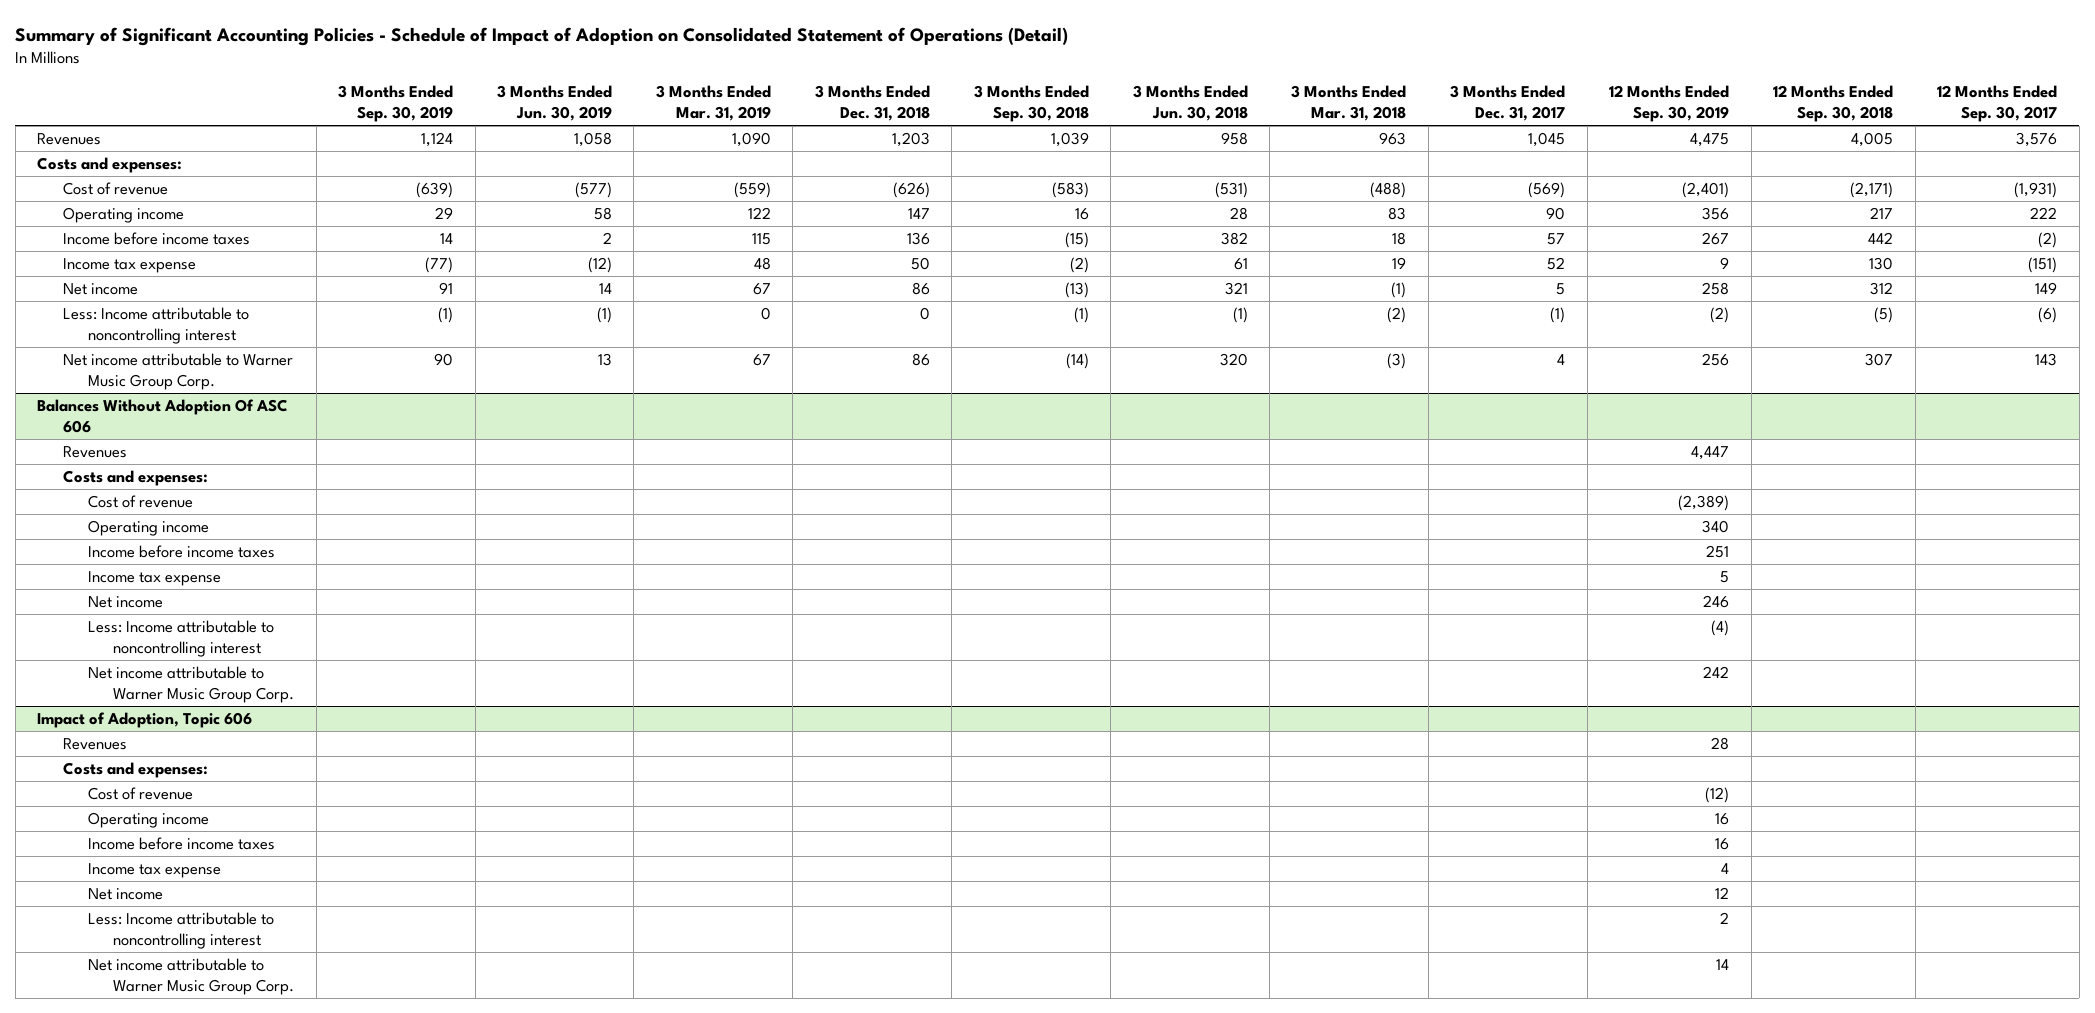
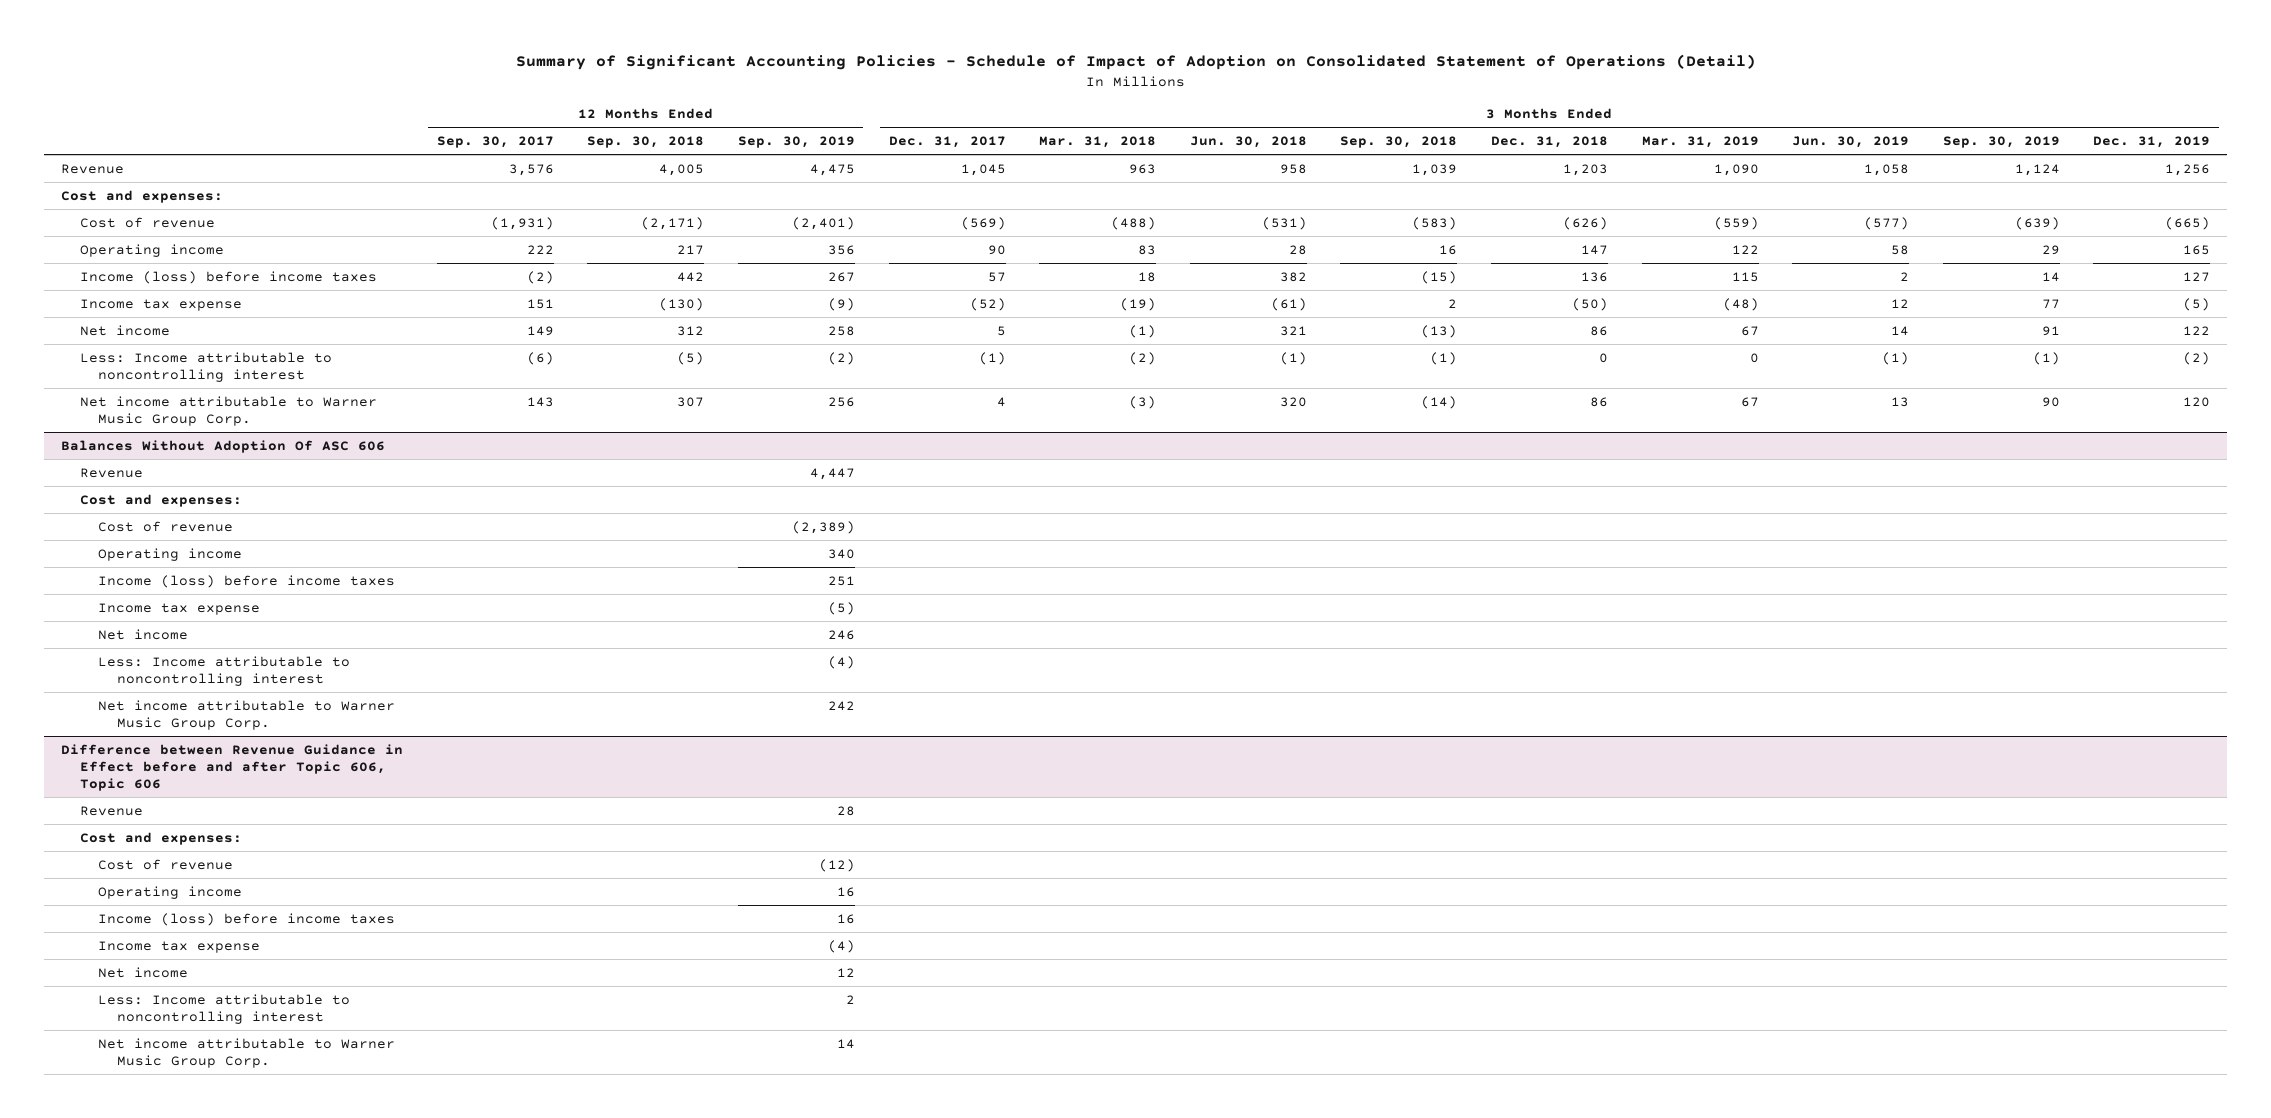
- | 3 Months Ended Sep. 30, 2019 | 3 Months Ended Jun. 30, 2019 | 3 Months Ended Mar. 31, 2019 | 3 Months Ended Dec. 31, 2018 | 3 Months Ended Sep. 30, 2018 | 3 Months Ended Jun. 30, 2018 | 3 Months Ended Mar. 31, 2018 | 3 Months Ended Dec. 31, 2017 | 12 Months Ended Sep. 30, 2019 | 12 Months Ended Sep. 30, 2018 | 12 Months Ended Sep. 30, 2017
+ | 12 Months Ended Sep. 30, 2017 | 12 Months Ended Sep. 30, 2018 | 12 Months Ended Sep. 30, 2019 | 3 Months Ended Dec. 31, 2017 | 3 Months Ended Mar. 31, 2018 | 3 Months Ended Jun. 30, 2018 | 3 Months Ended Sep. 30, 2018 | 3 Months Ended Dec. 31, 2018 | 3 Months Ended Mar. 31, 2019 | 3 Months Ended Jun. 30, 2019 | 3 Months Ended Sep. 30, 2019 | 3 Months Ended Dec. 31, 2019
- Revenues | 1,124 | 1,058 | 1,090 | 1,203 | 1,039 | 958 | 963 | 1,045 | 4,475 | 4,005 | 3,576
- Costs and expenses:
+ Revenue | 3,576 | 4,005 | 4,475 | 1,045 | 963 | 958 | 1,039 | 1,203 | 1,090 | 1,058 | 1,124 | 1,256
+ Cost and expenses:
- Income before income taxes | 14 | 2 | 115 | 136 | (15) | 382 | 18 | 57 | 267 | 442 | (2)
- Income tax expense | (77) | (12) | 48 | 50 | (2) | 61 | 19 | 52 | 9 | 130 | (151)
+ Income (loss) before income taxes | (2) | 442 | 267 | 57 | 18 | 382 | (15) | 136 | 115 | 2 | 14 | 127
+ Income tax expense | 151 | (130) | (9) | (52) | (19) | (61) | 2 | (50) | (48) | 12 | 77 | (5)
@ Balances Without Adoption Of ASC 606
- Revenues | | | | | | | | | 4,447 | |
- Costs and expenses:
+ Revenue | | | 4,447 | | | | | | | | |
+ Cost and expenses:
- Income before income taxes | | | | | | | | | 251 | |
- Income tax expense | | | | | | | | | 5 | |
+ Income (loss) before income taxes | | | 251 | | | | | | | | |
+ Income tax expense | | | (5) | | | | | | | | |
- Impact of Adoption, Topic 606
- Revenues | | | | | | | | | 28 | |
- Costs and expenses:
+ Difference between Revenue Guidance in Effect before and after Topic 606, Topic 606
+ Revenue | | | 28 | | | | | | | | |
+ Cost and expenses:
- Income before income taxes | | | | | | | | | 16 | |
- Income tax expense | | | | | | | | | 4 | |
+ Income (loss) before income taxes | | | 16 | | | | | | | | |
+ Income tax expense | | | (4) | | | | | | | | |

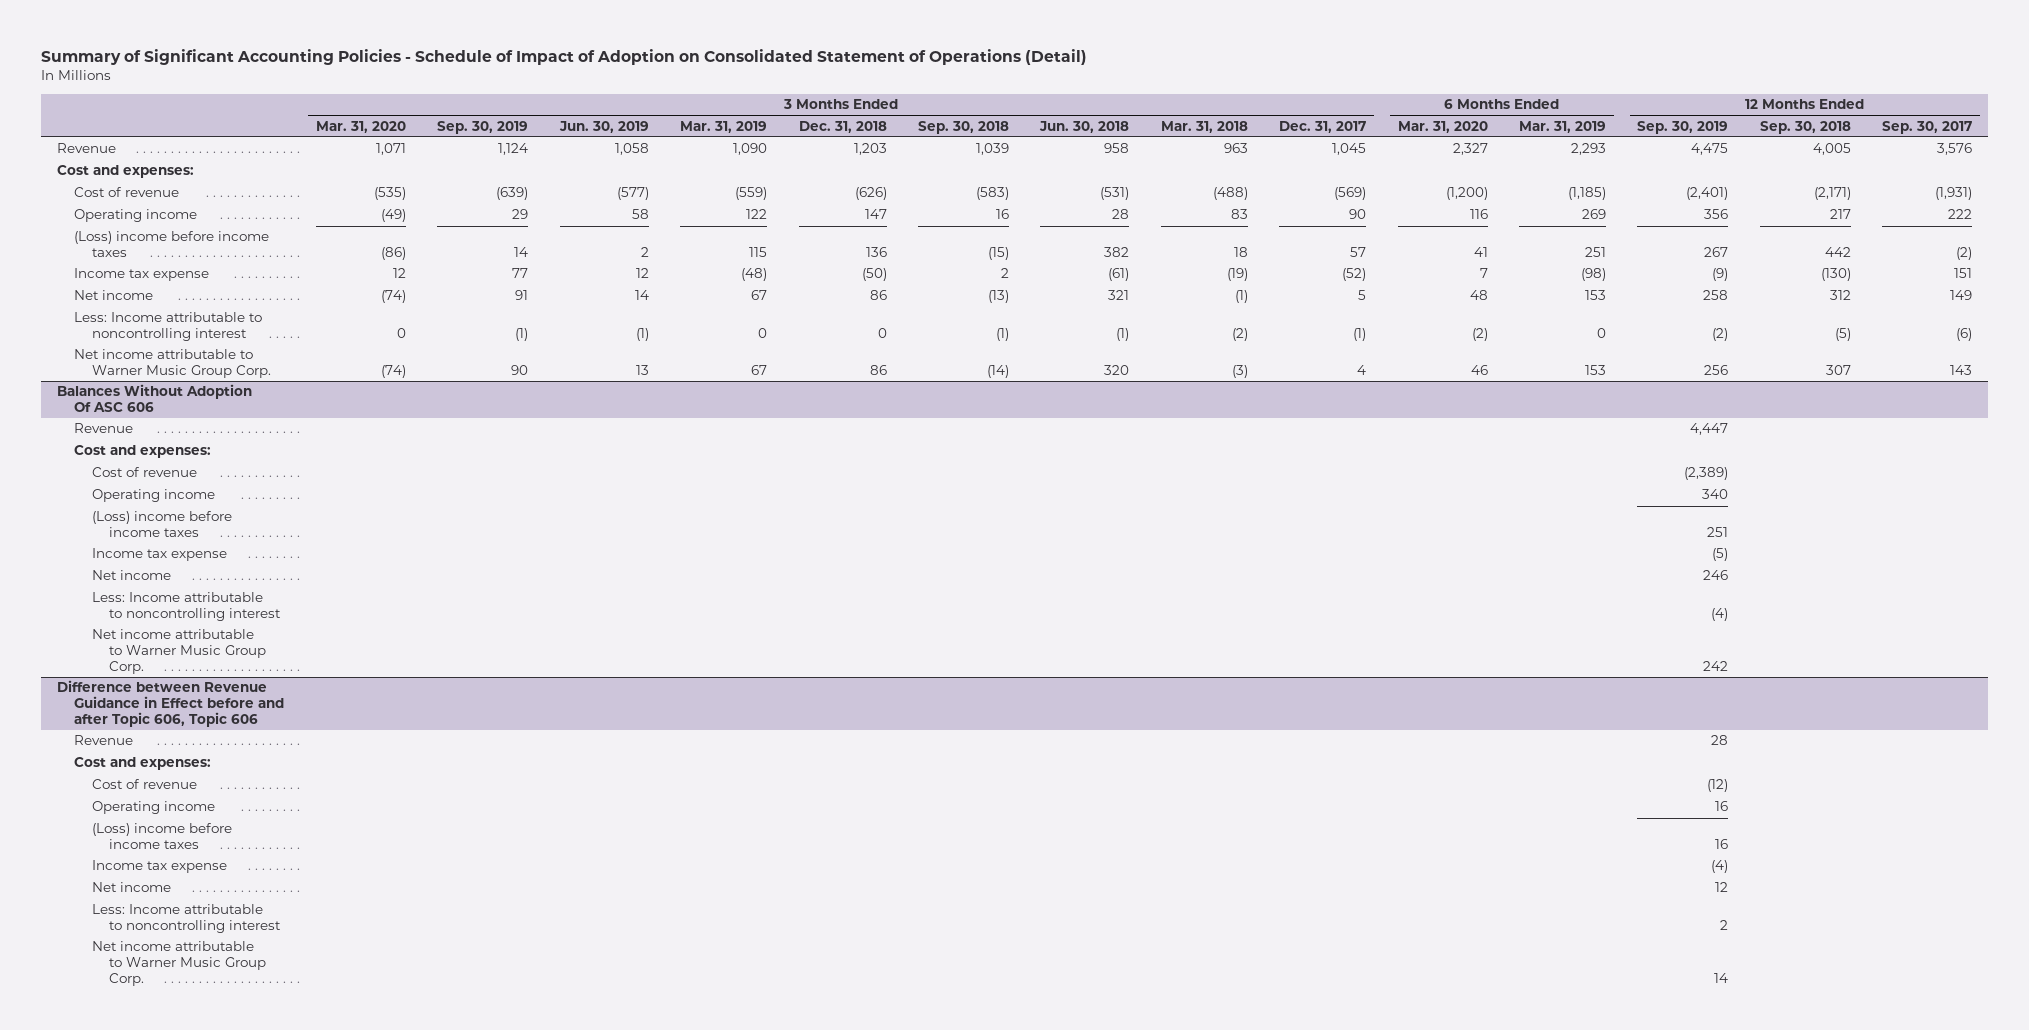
- | 12 Months Ended Sep. 30, 2017 | 12 Months Ended Sep. 30, 2018 | 12 Months Ended Sep. 30, 2019 | 3 Months Ended Dec. 31, 2017 | 3 Months Ended Mar. 31, 2018 | 3 Months Ended Jun. 30, 2018 | 3 Months Ended Sep. 30, 2018 | 3 Months Ended Dec. 31, 2018 | 3 Months Ended Mar. 31, 2019 | 3 Months Ended Jun. 30, 2019 | 3 Months Ended Sep. 30, 2019 | 3 Months Ended Dec. 31, 2019
+ | 3 Months Ended Mar. 31, 2020 | 3 Months Ended Sep. 30, 2019 | 3 Months Ended Jun. 30, 2019 | 3 Months Ended Mar. 31, 2019 | 3 Months Ended Dec. 31, 2018 | 3 Months Ended Sep. 30, 2018 | 3 Months Ended Jun. 30, 2018 | 3 Months Ended Mar. 31, 2018 | 3 Months Ended Dec. 31, 2017 | 6 Months Ended Mar. 31, 2020 | 6 Months Ended Mar. 31, 2019 | 12 Months Ended Sep. 30, 2019 | 12 Months Ended Sep. 30, 2018 | 12 Months Ended Sep. 30, 2017
- Income (loss) before income taxes | (2) | 442 | 267 | 57 | 18 | 382 | (15) | 136 | 115 | 2 | 14 | 127
+ (Loss) income before income taxes | (86) | 14 | 2 | 115 | 136 | (15) | 382 | 18 | 57 | 41 | 251 | 267 | 442 | (2)
@ Balances Without Adoption Of ASC 606
- Income (loss) before income taxes | | | 251 | | | | | | | | |
+ (Loss) income before income taxes | | | | | | | | | | | | 251 | |
@ Difference between Revenue Guidance in Effect before and after Topic 606, Topic 606
- Income (loss) before income taxes | | | 16 | | | | | | | | |
+ (Loss) income before income taxes | | | | | | | | | | | | 16 | |

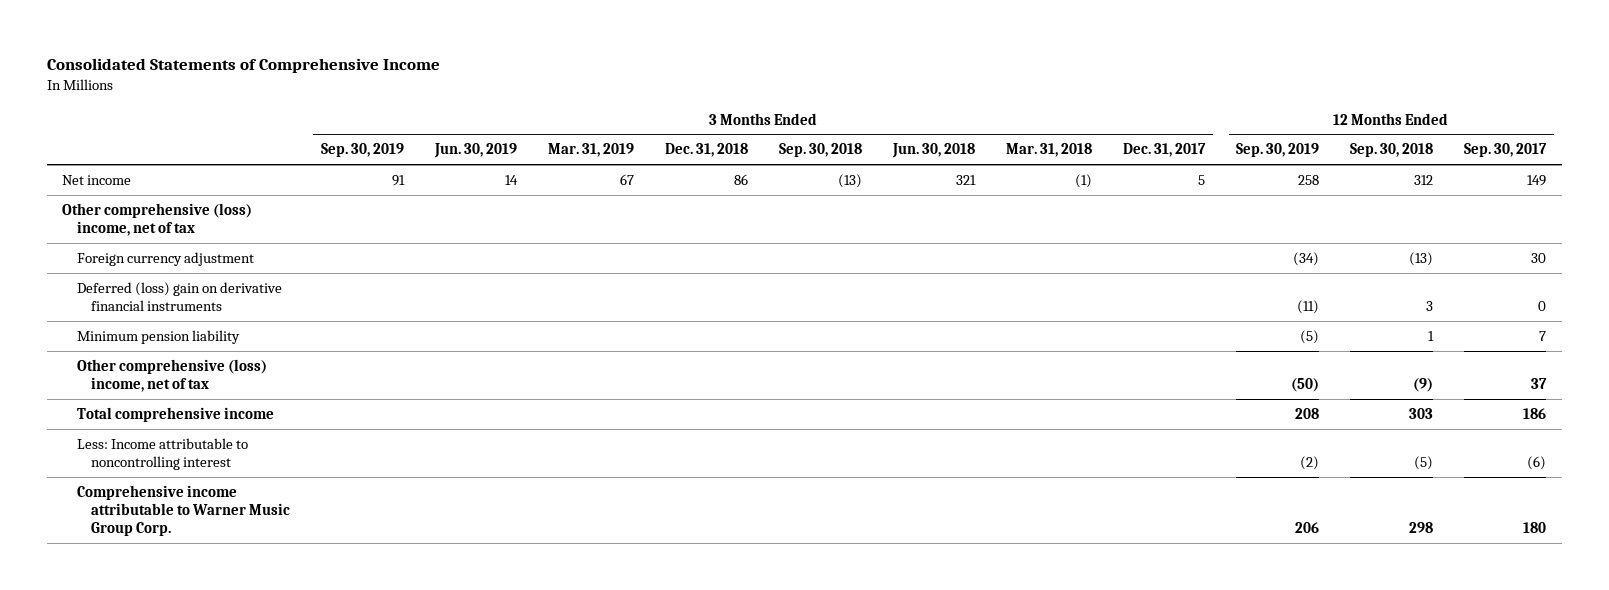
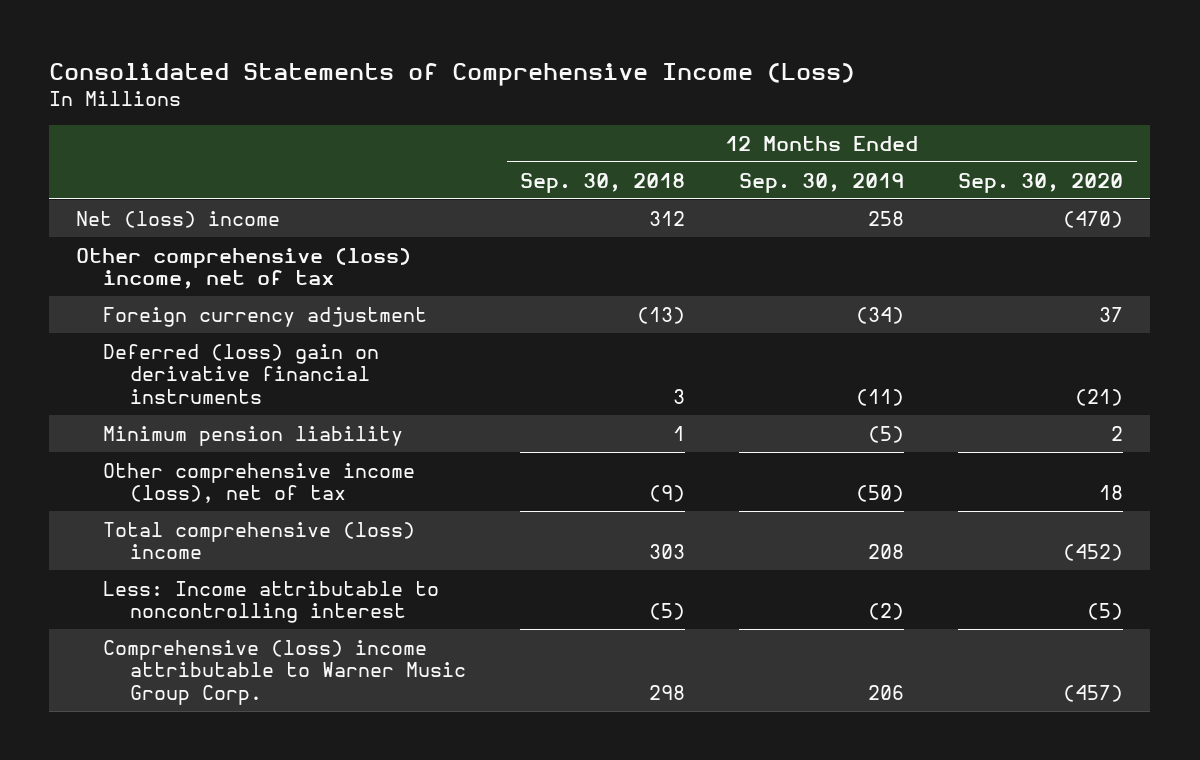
- Consolidated Statements of Comprehensive Income
+ Consolidated Statements of Comprehensive Income (Loss)
- | 3 Months Ended Sep. 30, 2019 | 3 Months Ended Jun. 30, 2019 | 3 Months Ended Mar. 31, 2019 | 3 Months Ended Dec. 31, 2018 | 3 Months Ended Sep. 30, 2018 | 3 Months Ended Jun. 30, 2018 | 3 Months Ended Mar. 31, 2018 | 3 Months Ended Dec. 31, 2017 | 12 Months Ended Sep. 30, 2019 | 12 Months Ended Sep. 30, 2018 | 12 Months Ended Sep. 30, 2017
+ | 12 Months Ended Sep. 30, 2018 | 12 Months Ended Sep. 30, 2019 | 12 Months Ended Sep. 30, 2020
- Net income | 91 | 14 | 67 | 86 | (13) | 321 | (1) | 5 | 258 | 312 | 149
+ Net (loss) income | 312 | 258 | (470)
- Other comprehensive (loss) income, net of tax | | | | | | | | | (50) | (9) | 37
- Total comprehensive income | | | | | | | | | 208 | 303 | 186
+ Other comprehensive income (loss), net of tax | (9) | (50) | 18
+ Total comprehensive (loss) income | 303 | 208 | (452)
- Comprehensive income attributable to Warner Music Group Corp. | | | | | | | | | 206 | 298 | 180
+ Comprehensive (loss) income attributable to Warner Music Group Corp. | 298 | 206 | (457)

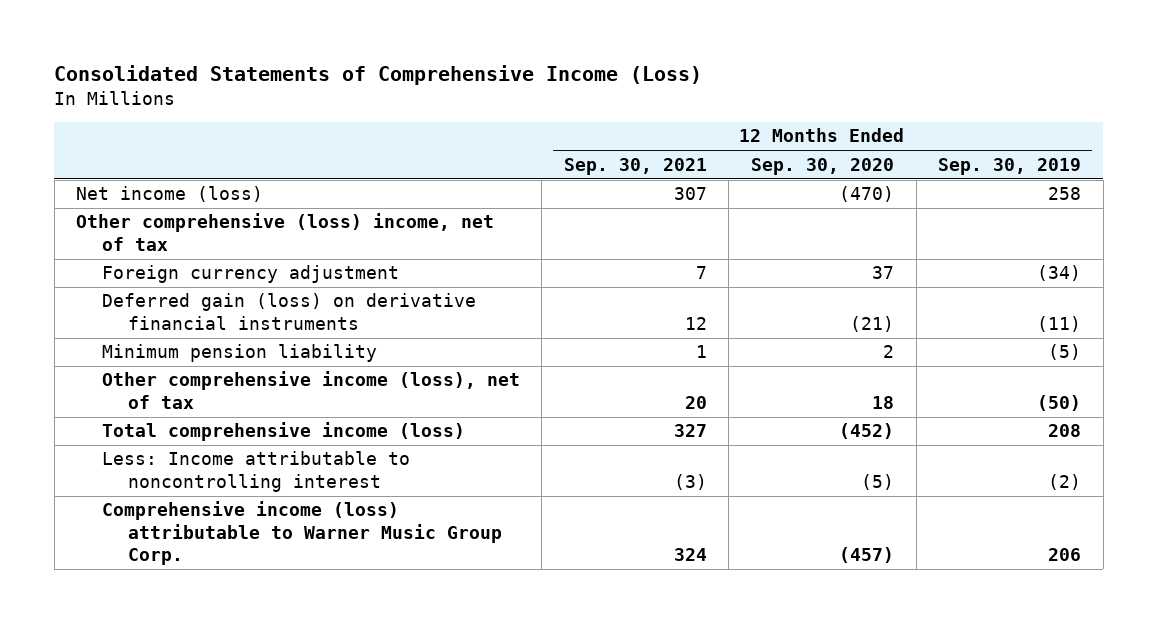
- | 12 Months Ended Sep. 30, 2018 | 12 Months Ended Sep. 30, 2019 | 12 Months Ended Sep. 30, 2020
+ | 12 Months Ended Sep. 30, 2021 | 12 Months Ended Sep. 30, 2020 | 12 Months Ended Sep. 30, 2019
- Net (loss) income | 312 | 258 | (470)
+ Net income (loss) | 307 | (470) | 258
- Deferred (loss) gain on derivative financial instruments | 3 | (11) | (21)
+ Deferred gain (loss) on derivative financial instruments | 12 | (21) | (11)
- Total comprehensive (loss) income | 303 | 208 | (452)
+ Total comprehensive income (loss) | 327 | (452) | 208
- Comprehensive (loss) income attributable to Warner Music Group Corp. | 298 | 206 | (457)
+ Comprehensive income (loss) attributable to Warner Music Group Corp. | 324 | (457) | 206

